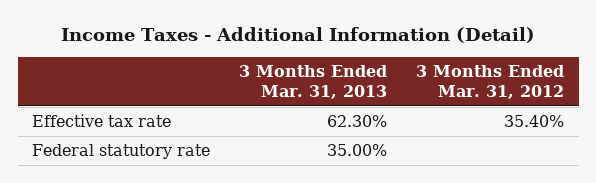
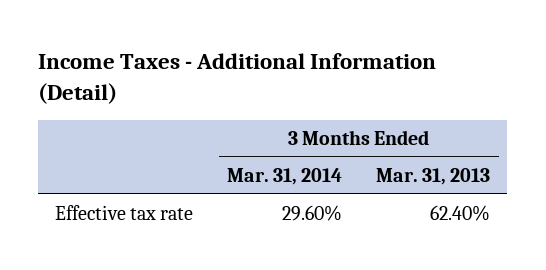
- | 3 Months Ended Mar. 31, 2013 | 3 Months Ended Mar. 31, 2012
+ | 3 Months Ended Mar. 31, 2014 | 3 Months Ended Mar. 31, 2013
- Effective tax rate | 62.30% | 35.40%
- Federal statutory rate | 35.00% |
+ Effective tax rate | 29.60% | 62.40%

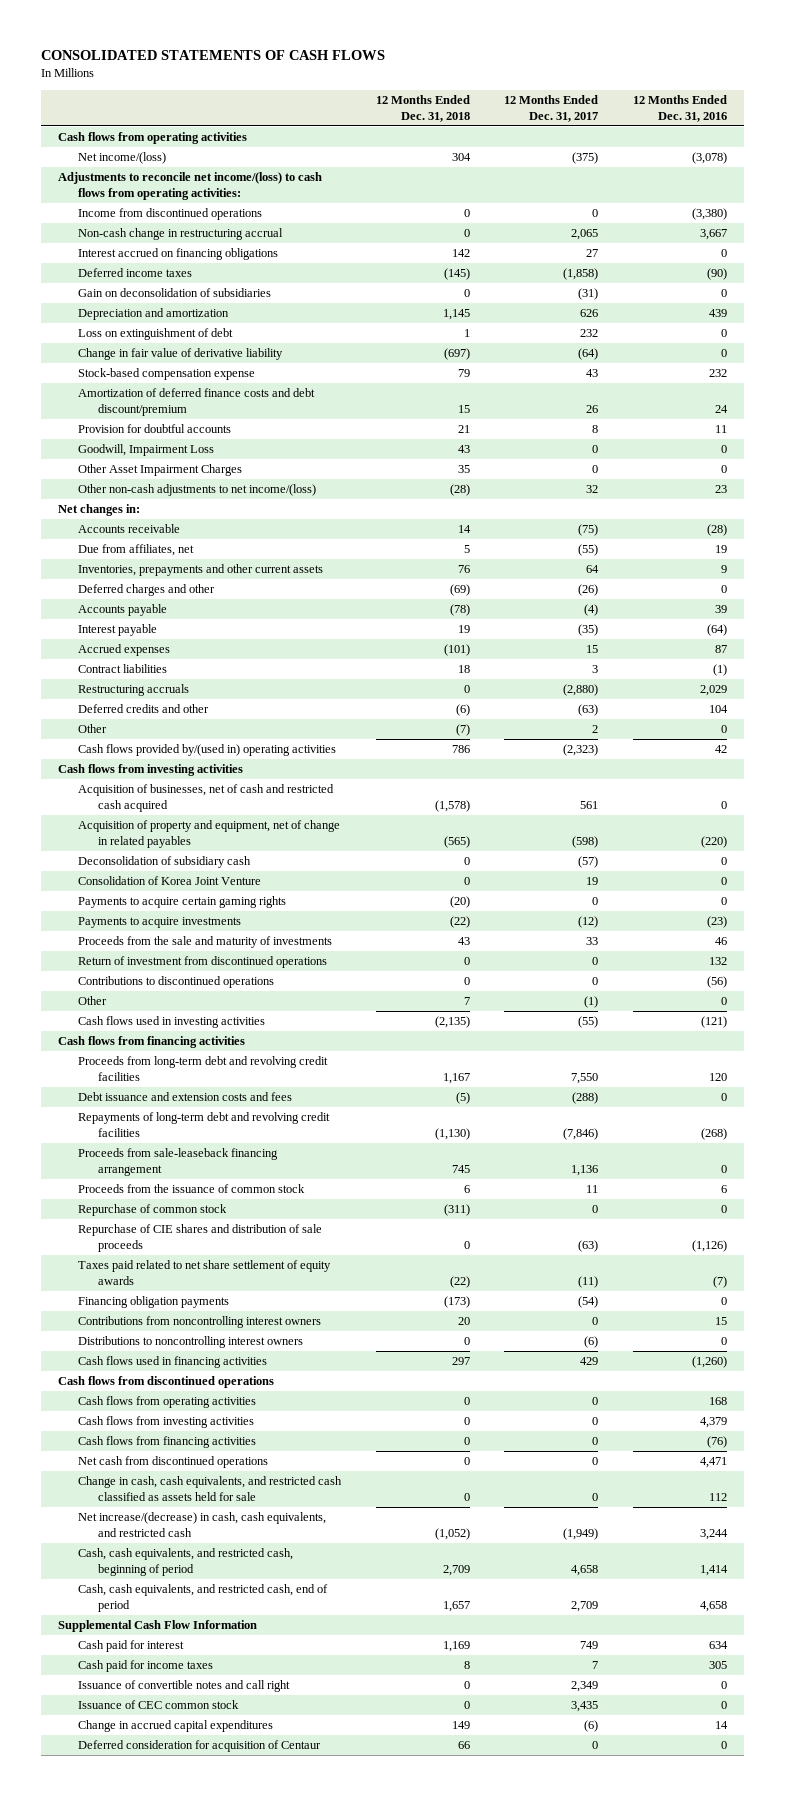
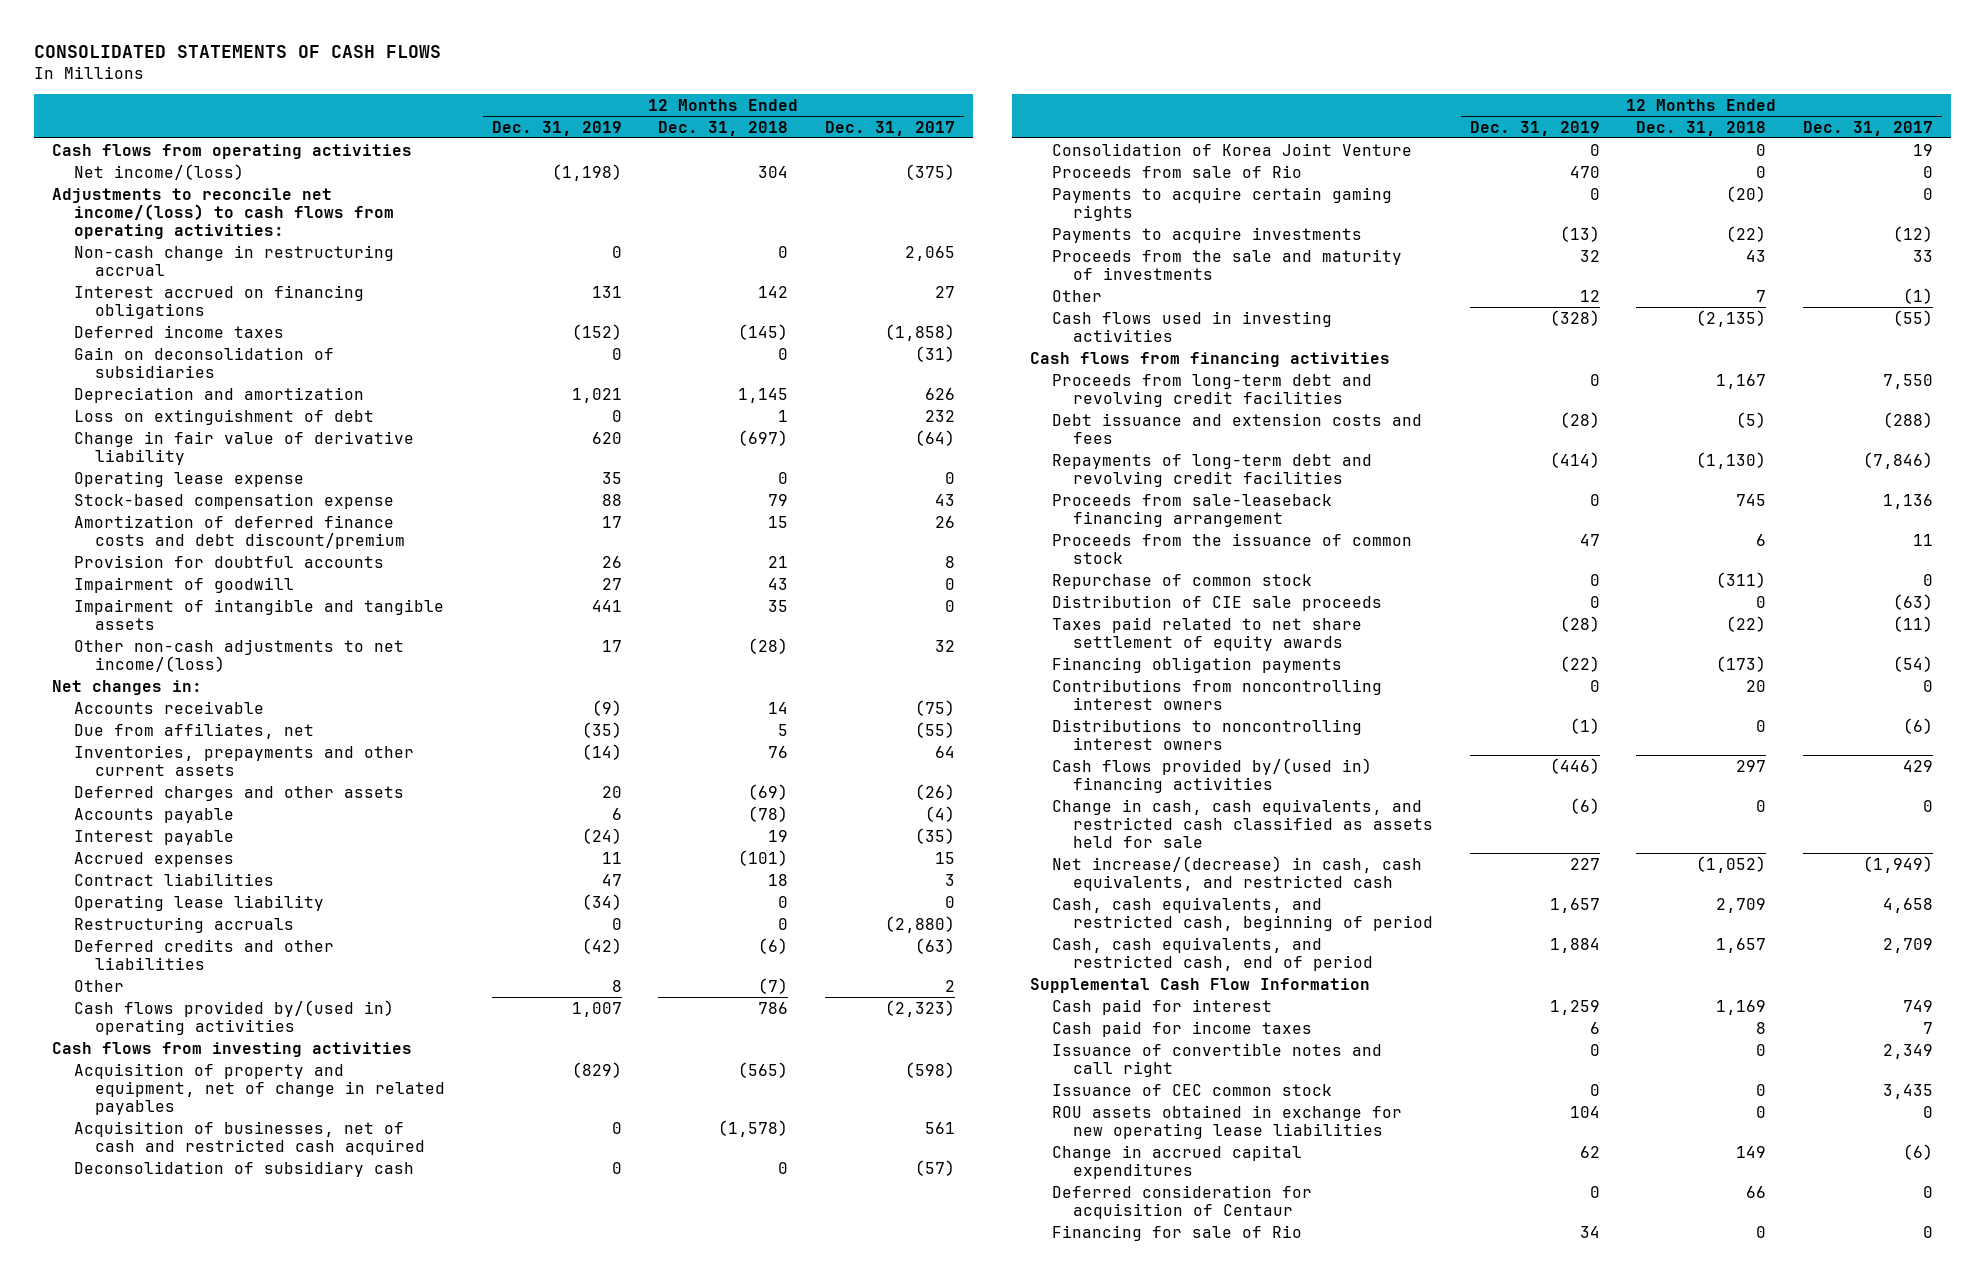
- | 12 Months Ended Dec. 31, 2018 | 12 Months Ended Dec. 31, 2017 | 12 Months Ended Dec. 31, 2016
+ | 12 Months Ended Dec. 31, 2019 | 12 Months Ended Dec. 31, 2018 | 12 Months Ended Dec. 31, 2017
- Income from discontinued operations | 0 | 0 | (3,380)
+ Operating lease expense | 35 | 0 | 0
- Goodwill, Impairment Loss | 43 | 0 | 0
- Other Asset Impairment Charges | 35 | 0 | 0
+ Impairment of goodwill | 27 | 43 | 0
+ Impairment of intangible and tangible assets | 441 | 35 | 0
- Deferred charges and other | (69) | (26) | 0
+ Deferred charges and other assets | 20 | (69) | (26)
+ Operating lease liability | (34) | 0 | 0
- Deferred credits and other | (6) | (63) | 104
+ Deferred credits and other liabilities | (42) | (6) | (63)
moved down: Acquisition of businesses, net of cash and restricted cash acquired | 0 | (1,578) | 561
+ Proceeds from sale of Rio | 470 | 0 | 0
- Return of investment from discontinued operations | 0 | 0 | 132
- Contributions to discontinued operations | 0 | 0 | (56)
- Repurchase of CIE shares and distribution of sale proceeds | 0 | (63) | (1,126)
+ Distribution of CIE sale proceeds | 0 | 0 | (63)
- Cash flows used in financing activities | 297 | 429 | (1,260)
- Cash flows from discontinued operations
- Cash flows from operating activities | 0 | 0 | 168
- Cash flows from investing activities | 0 | 0 | 4,379
- Cash flows from financing activities | 0 | 0 | (76)
- Net cash from discontinued operations | 0 | 0 | 4,471
+ Cash flows provided by/(used in) financing activities | (446) | 297 | 429
+ ROU assets obtained in exchange for new operating lease liabilities | 104 | 0 | 0
+ Financing for sale of Rio | 34 | 0 | 0

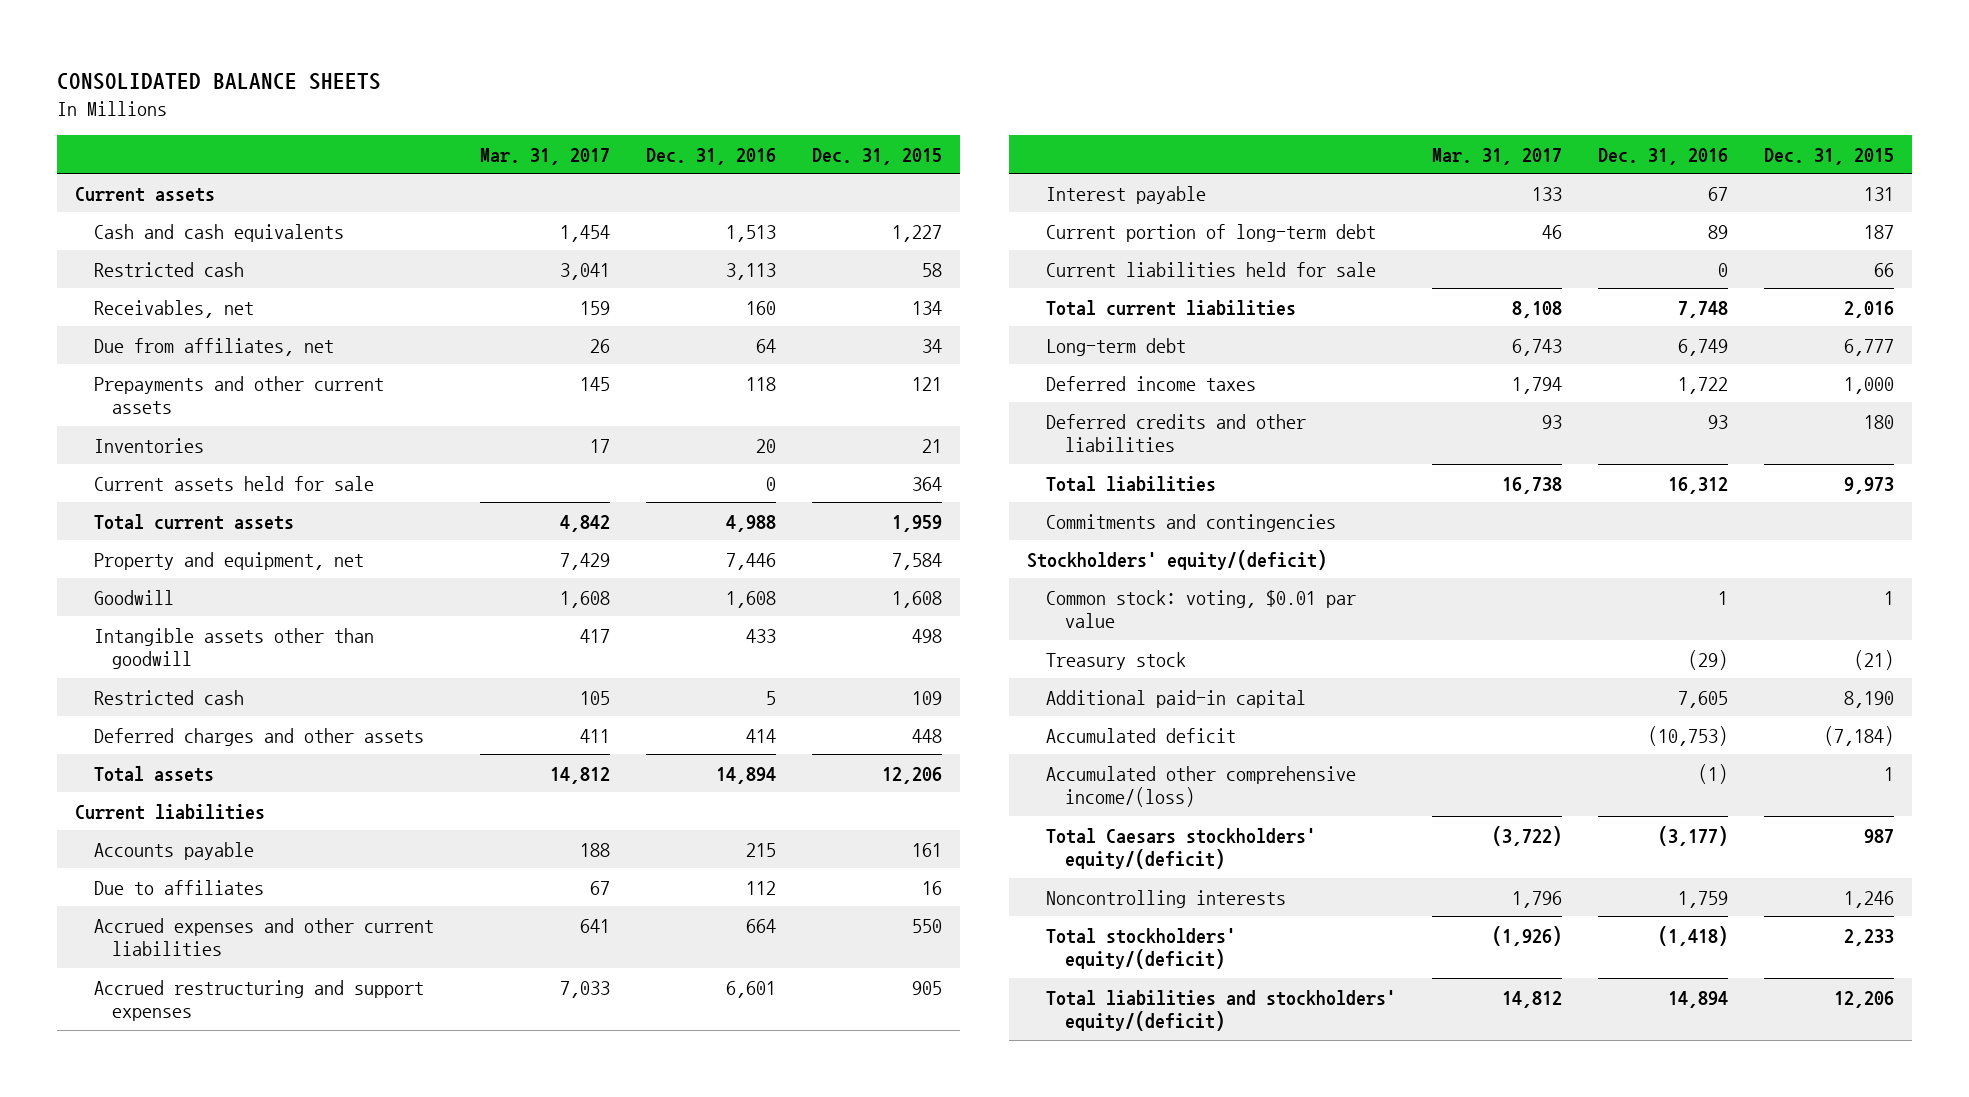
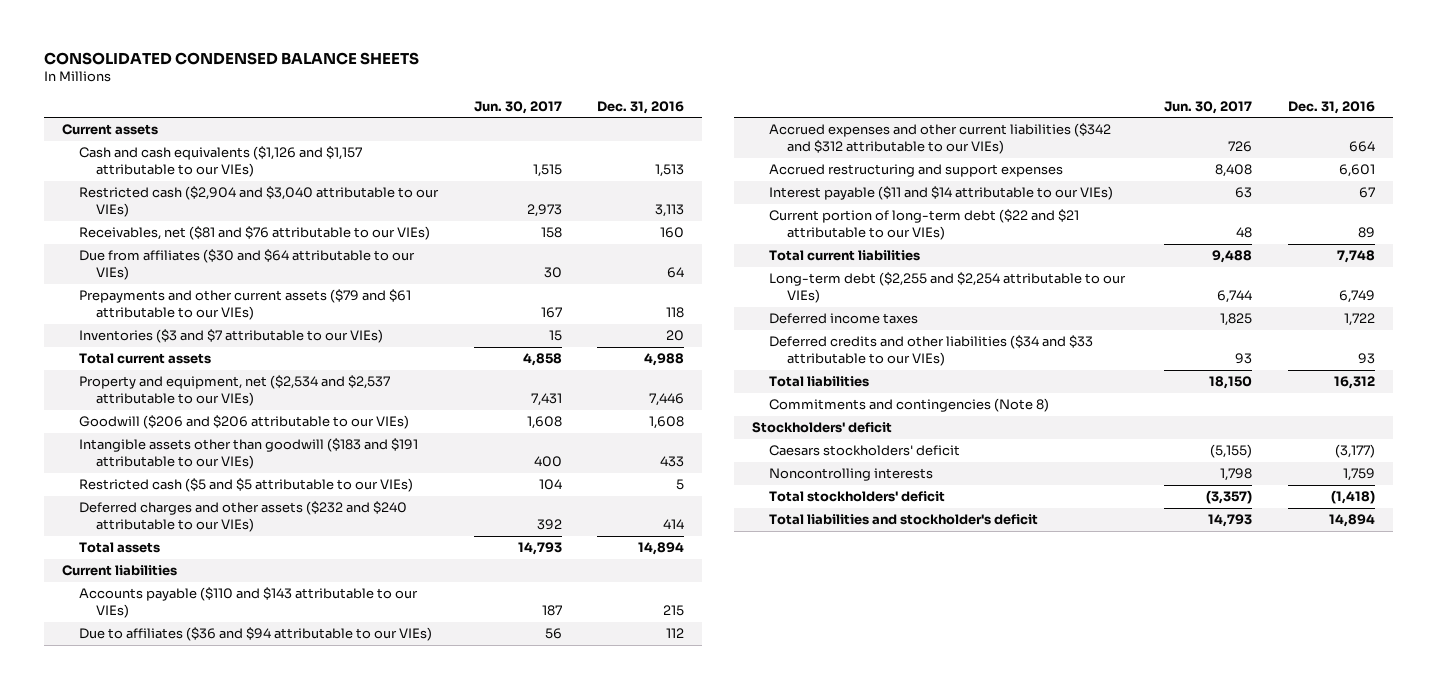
- CONSOLIDATED BALANCE SHEETS
+ CONSOLIDATED CONDENSED BALANCE SHEETS
- | Mar. 31, 2017 | Dec. 31, 2016 | Dec. 31, 2015
+ | Jun. 30, 2017 | Dec. 31, 2016
- Cash and cash equivalents | 1,454 | 1,513 | 1,227
- Restricted cash | 3,041 | 3,113 | 58
- Receivables, net | 159 | 160 | 134
- Due from affiliates, net | 26 | 64 | 34
- Prepayments and other current assets | 145 | 118 | 121
- Inventories | 17 | 20 | 21
- Current assets held for sale | | 0 | 364
+ Cash and cash equivalents ($1,126 and $1,157 attributable to our VIEs) | 1,515 | 1,513
+ Restricted cash ($2,904 and $3,040 attributable to our VIEs) | 2,973 | 3,113
+ Receivables, net ($81 and $76 attributable to our VIEs) | 158 | 160
+ Due from affiliates ($30 and $64 attributable to our VIEs) | 30 | 64
+ Prepayments and other current assets ($79 and $61 attributable to our VIEs) | 167 | 118
+ Inventories ($3 and $7 attributable to our VIEs) | 15 | 20
- Property and equipment, net | 7,429 | 7,446 | 7,584
- Goodwill | 1,608 | 1,608 | 1,608
- Intangible assets other than goodwill | 417 | 433 | 498
- Restricted cash | 105 | 5 | 109
- Deferred charges and other assets | 411 | 414 | 448
+ Property and equipment, net ($2,534 and $2,537 attributable to our VIEs) | 7,431 | 7,446
+ Goodwill ($206 and $206 attributable to our VIEs) | 1,608 | 1,608
+ Intangible assets other than goodwill ($183 and $191 attributable to our VIEs) | 400 | 433
+ Restricted cash ($5 and $5 attributable to our VIEs) | 104 | 5
+ Deferred charges and other assets ($232 and $240 attributable to our VIEs) | 392 | 414
- Accounts payable | 188 | 215 | 161
- Due to affiliates | 67 | 112 | 16
- Accrued expenses and other current liabilities | 641 | 664 | 550
+ Accounts payable ($110 and $143 attributable to our VIEs) | 187 | 215
+ Due to affiliates ($36 and $94 attributable to our VIEs) | 56 | 112
+ Accrued expenses and other current liabilities ($342 and $312 attributable to our VIEs) | 726 | 664
- Interest payable | 133 | 67 | 131
- Current portion of long-term debt | 46 | 89 | 187
- Current liabilities held for sale | | 0 | 66
+ Interest payable ($11 and $14 attributable to our VIEs) | 63 | 67
+ Current portion of long-term debt ($22 and $21 attributable to our VIEs) | 48 | 89
- Long-term debt | 6,743 | 6,749 | 6,777
+ Long-term debt ($2,255 and $2,254 attributable to our VIEs) | 6,744 | 6,749
- Deferred credits and other liabilities | 93 | 93 | 180
+ Deferred credits and other liabilities ($34 and $33 attributable to our VIEs) | 93 | 93
- Commitments and contingencies
- Stockholders' equity/(deficit)
- Common stock: voting, $0.01 par value | | 1 | 1
- Treasury stock | | (29) | (21)
- Additional paid-in capital | | 7,605 | 8,190
- Accumulated deficit | | (10,753) | (7,184)
- Accumulated other comprehensive income/(loss) | | (1) | 1
- Total Caesars stockholders' equity/(deficit) | (3,722) | (3,177) | 987
+ Commitments and contingencies (Note 8)
+ Stockholders' deficit
+ Caesars stockholders' deficit | (5,155) | (3,177)
- Total stockholders' equity/(deficit) | (1,926) | (1,418) | 2,233
- Total liabilities and stockholders' equity/(deficit) | 14,812 | 14,894 | 12,206
+ Total stockholders' deficit | (3,357) | (1,418)
+ Total liabilities and stockholder's deficit | 14,793 | 14,894

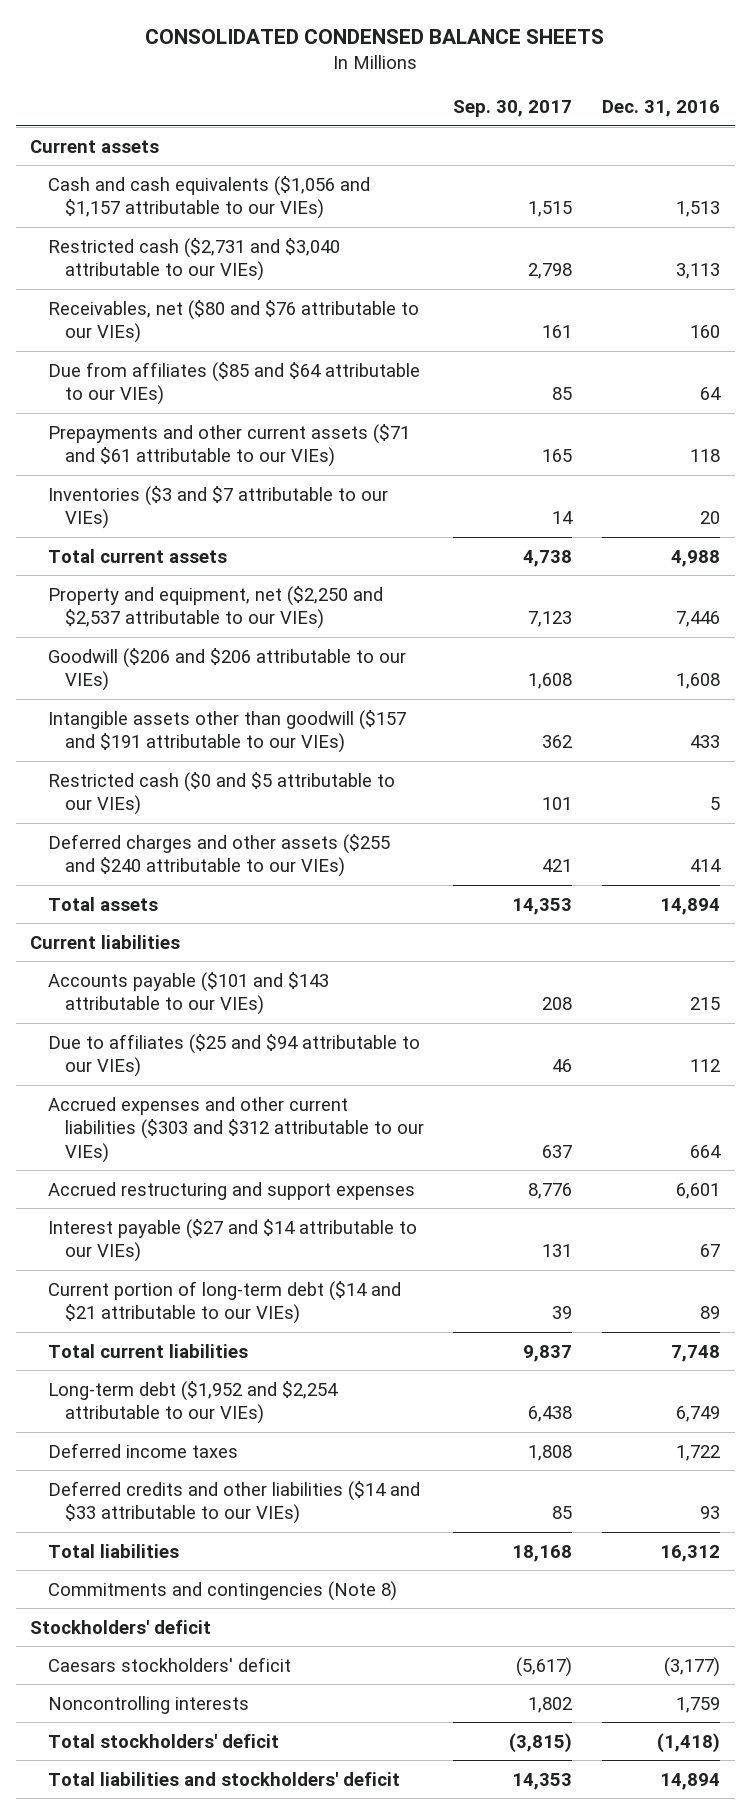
- | Jun. 30, 2017 | Dec. 31, 2016
+ | Sep. 30, 2017 | Dec. 31, 2016
- Cash and cash equivalents ($1,126 and $1,157 attributable to our VIEs) | 1,515 | 1,513
- Restricted cash ($2,904 and $3,040 attributable to our VIEs) | 2,973 | 3,113
- Receivables, net ($81 and $76 attributable to our VIEs) | 158 | 160
- Due from affiliates ($30 and $64 attributable to our VIEs) | 30 | 64
- Prepayments and other current assets ($79 and $61 attributable to our VIEs) | 167 | 118
+ Cash and cash equivalents ($1,056 and $1,157 attributable to our VIEs) | 1,515 | 1,513
+ Restricted cash ($2,731 and $3,040 attributable to our VIEs) | 2,798 | 3,113
+ Receivables, net ($80 and $76 attributable to our VIEs) | 161 | 160
+ Due from affiliates ($85 and $64 attributable to our VIEs) | 85 | 64
+ Prepayments and other current assets ($71 and $61 attributable to our VIEs) | 165 | 118
- Property and equipment, net ($2,534 and $2,537 attributable to our VIEs) | 7,431 | 7,446
+ Property and equipment, net ($2,250 and $2,537 attributable to our VIEs) | 7,123 | 7,446
- Intangible assets other than goodwill ($183 and $191 attributable to our VIEs) | 400 | 433
- Restricted cash ($5 and $5 attributable to our VIEs) | 104 | 5
- Deferred charges and other assets ($232 and $240 attributable to our VIEs) | 392 | 414
+ Intangible assets other than goodwill ($157 and $191 attributable to our VIEs) | 362 | 433
+ Restricted cash ($0 and $5 attributable to our VIEs) | 101 | 5
+ Deferred charges and other assets ($255 and $240 attributable to our VIEs) | 421 | 414
- Accounts payable ($110 and $143 attributable to our VIEs) | 187 | 215
- Due to affiliates ($36 and $94 attributable to our VIEs) | 56 | 112
- Accrued expenses and other current liabilities ($342 and $312 attributable to our VIEs) | 726 | 664
+ Accounts payable ($101 and $143 attributable to our VIEs) | 208 | 215
+ Due to affiliates ($25 and $94 attributable to our VIEs) | 46 | 112
+ Accrued expenses and other current liabilities ($303 and $312 attributable to our VIEs) | 637 | 664
- Interest payable ($11 and $14 attributable to our VIEs) | 63 | 67
- Current portion of long-term debt ($22 and $21 attributable to our VIEs) | 48 | 89
+ Interest payable ($27 and $14 attributable to our VIEs) | 131 | 67
+ Current portion of long-term debt ($14 and $21 attributable to our VIEs) | 39 | 89
- Long-term debt ($2,255 and $2,254 attributable to our VIEs) | 6,744 | 6,749
+ Long-term debt ($1,952 and $2,254 attributable to our VIEs) | 6,438 | 6,749
- Deferred credits and other liabilities ($34 and $33 attributable to our VIEs) | 93 | 93
+ Deferred credits and other liabilities ($14 and $33 attributable to our VIEs) | 85 | 93
- Total liabilities and stockholder's deficit | 14,793 | 14,894
+ Total liabilities and stockholders' deficit | 14,353 | 14,894

